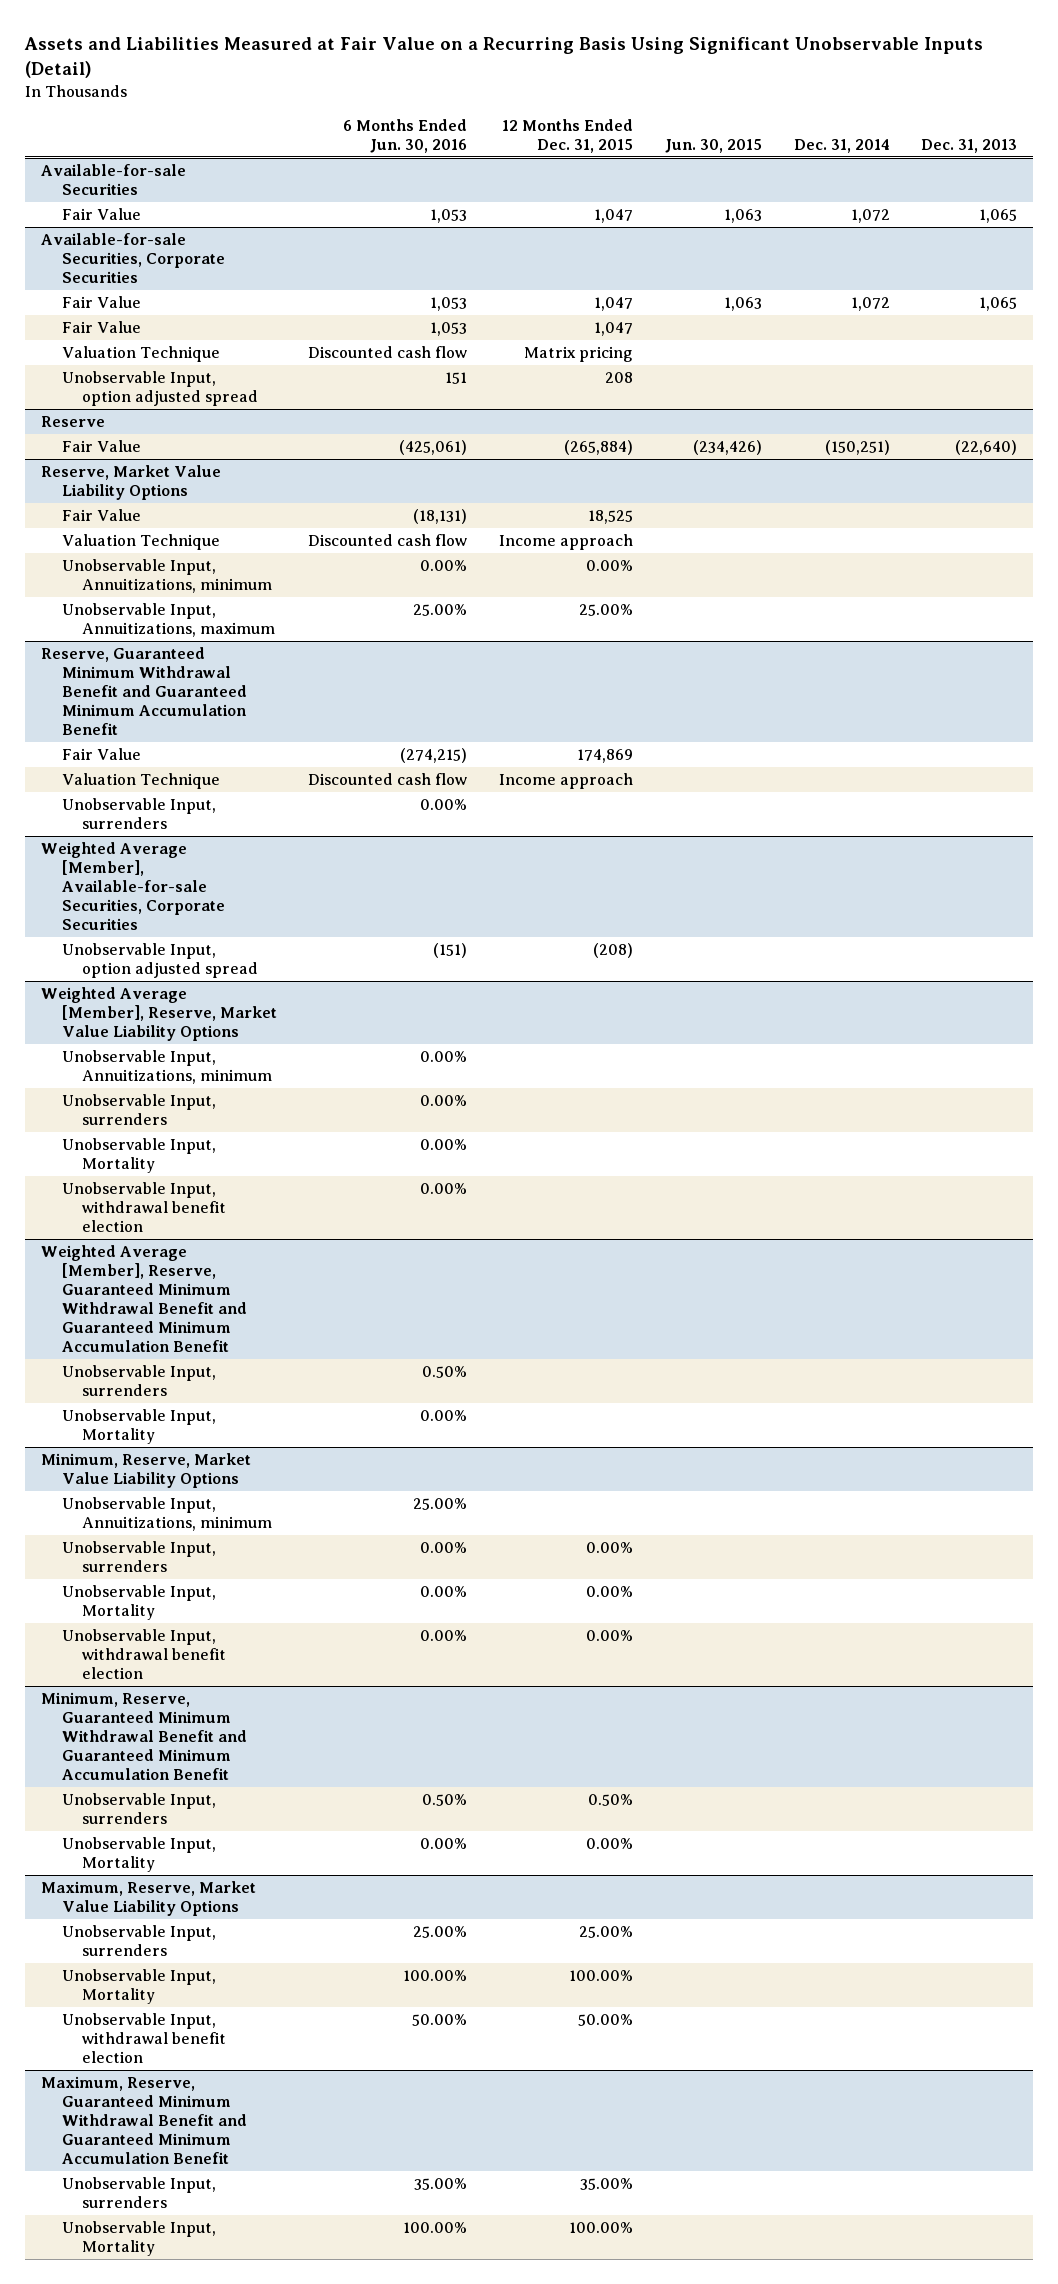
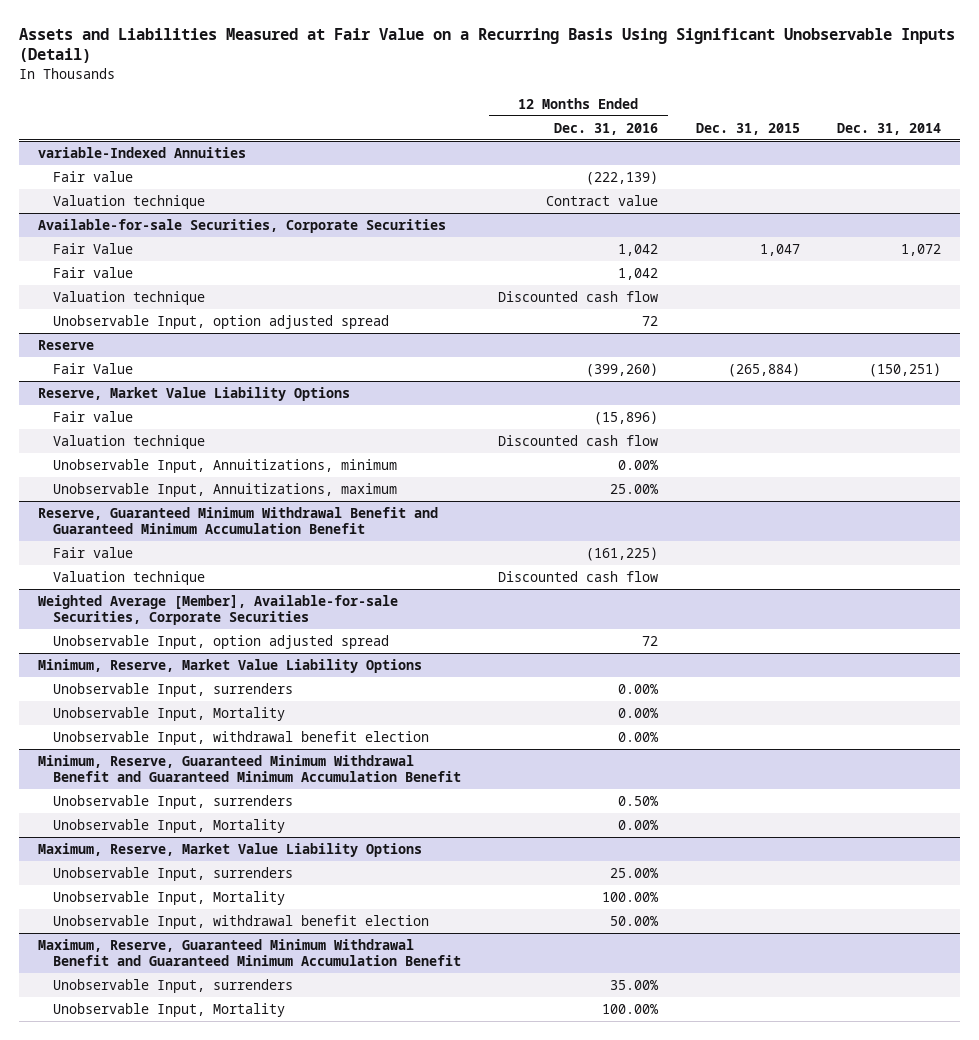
- | 6 Months Ended Jun. 30, 2016 | 12 Months Ended Dec. 31, 2015 | Jun. 30, 2015 | Dec. 31, 2014 | Dec. 31, 2013
+ | 12 Months Ended Dec. 31, 2016 | Dec. 31, 2015 | Dec. 31, 2014
- Available-for-sale Securities
- Fair Value | 1,053 | 1,047 | 1,063 | 1,072 | 1,065
+ variable-Indexed Annuities
+ Fair value | (222,139) | |
+ Valuation technique | Contract value | |
@ Available-for-sale Securities, Corporate Securities
- Fair Value | 1,053 | 1,047 | | |
- Valuation Technique | Discounted cash flow | Matrix pricing | | |
+ Fair value | 1,042 | |
+ Valuation technique | Discounted cash flow | |
@ Reserve, Market Value Liability Options
- Fair Value | (18,131) | 18,525 | | |
- Valuation Technique | Discounted cash flow | Income approach | | |
+ Fair value | (15,896) | |
+ Valuation technique | Discounted cash flow | |
@ Reserve, Guaranteed Minimum Withdrawal Benefit and Guaranteed Minimum Accumulation Benefit
- Fair Value | (274,215) | 174,869 | | |
- Valuation Technique | Discounted cash flow | Income approach | | |
- Unobservable Input, surrenders | 0.00% | | | |
+ Fair value | (161,225) | |
+ Valuation technique | Discounted cash flow | |
- Weighted Average [Member], Reserve, Market Value Liability Options
- Unobservable Input, Annuitizations, minimum | 0.00% | | | |
- Unobservable Input, surrenders | 0.00% | | | |
- Unobservable Input, Mortality | 0.00% | | | |
- Unobservable Input, withdrawal benefit election | 0.00% | | | |
- Weighted Average [Member], Reserve, Guaranteed Minimum Withdrawal Benefit and Guaranteed Minimum Accumulation Benefit
- Unobservable Input, surrenders | 0.50% | | | |
- Unobservable Input, Mortality | 0.00% | | | |
@ Minimum, Reserve, Market Value Liability Options
- Unobservable Input, Annuitizations, minimum | 25.00% | | | |

